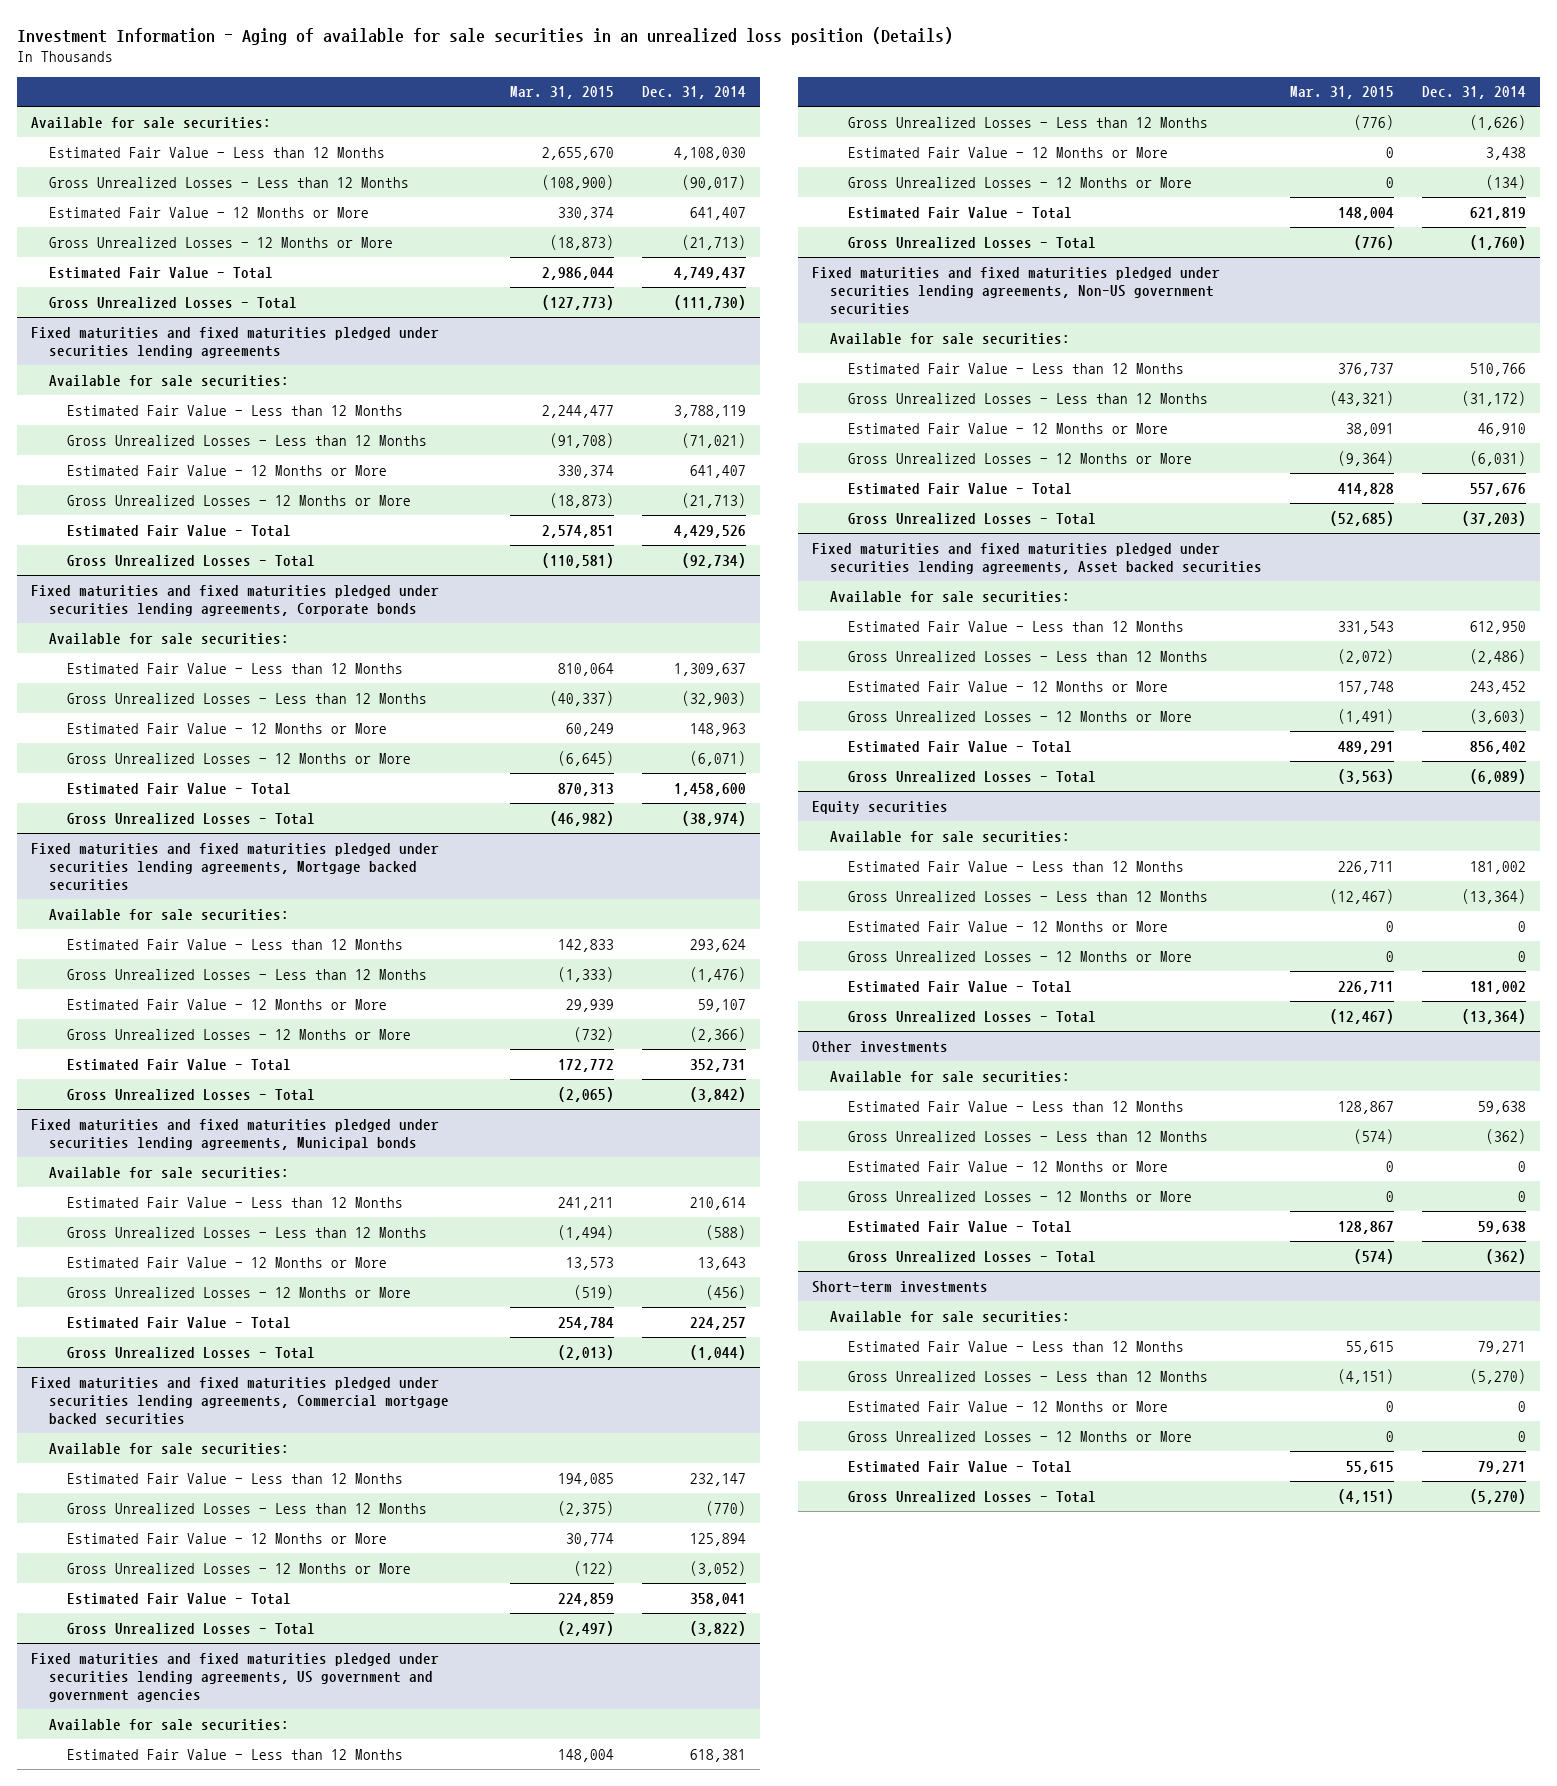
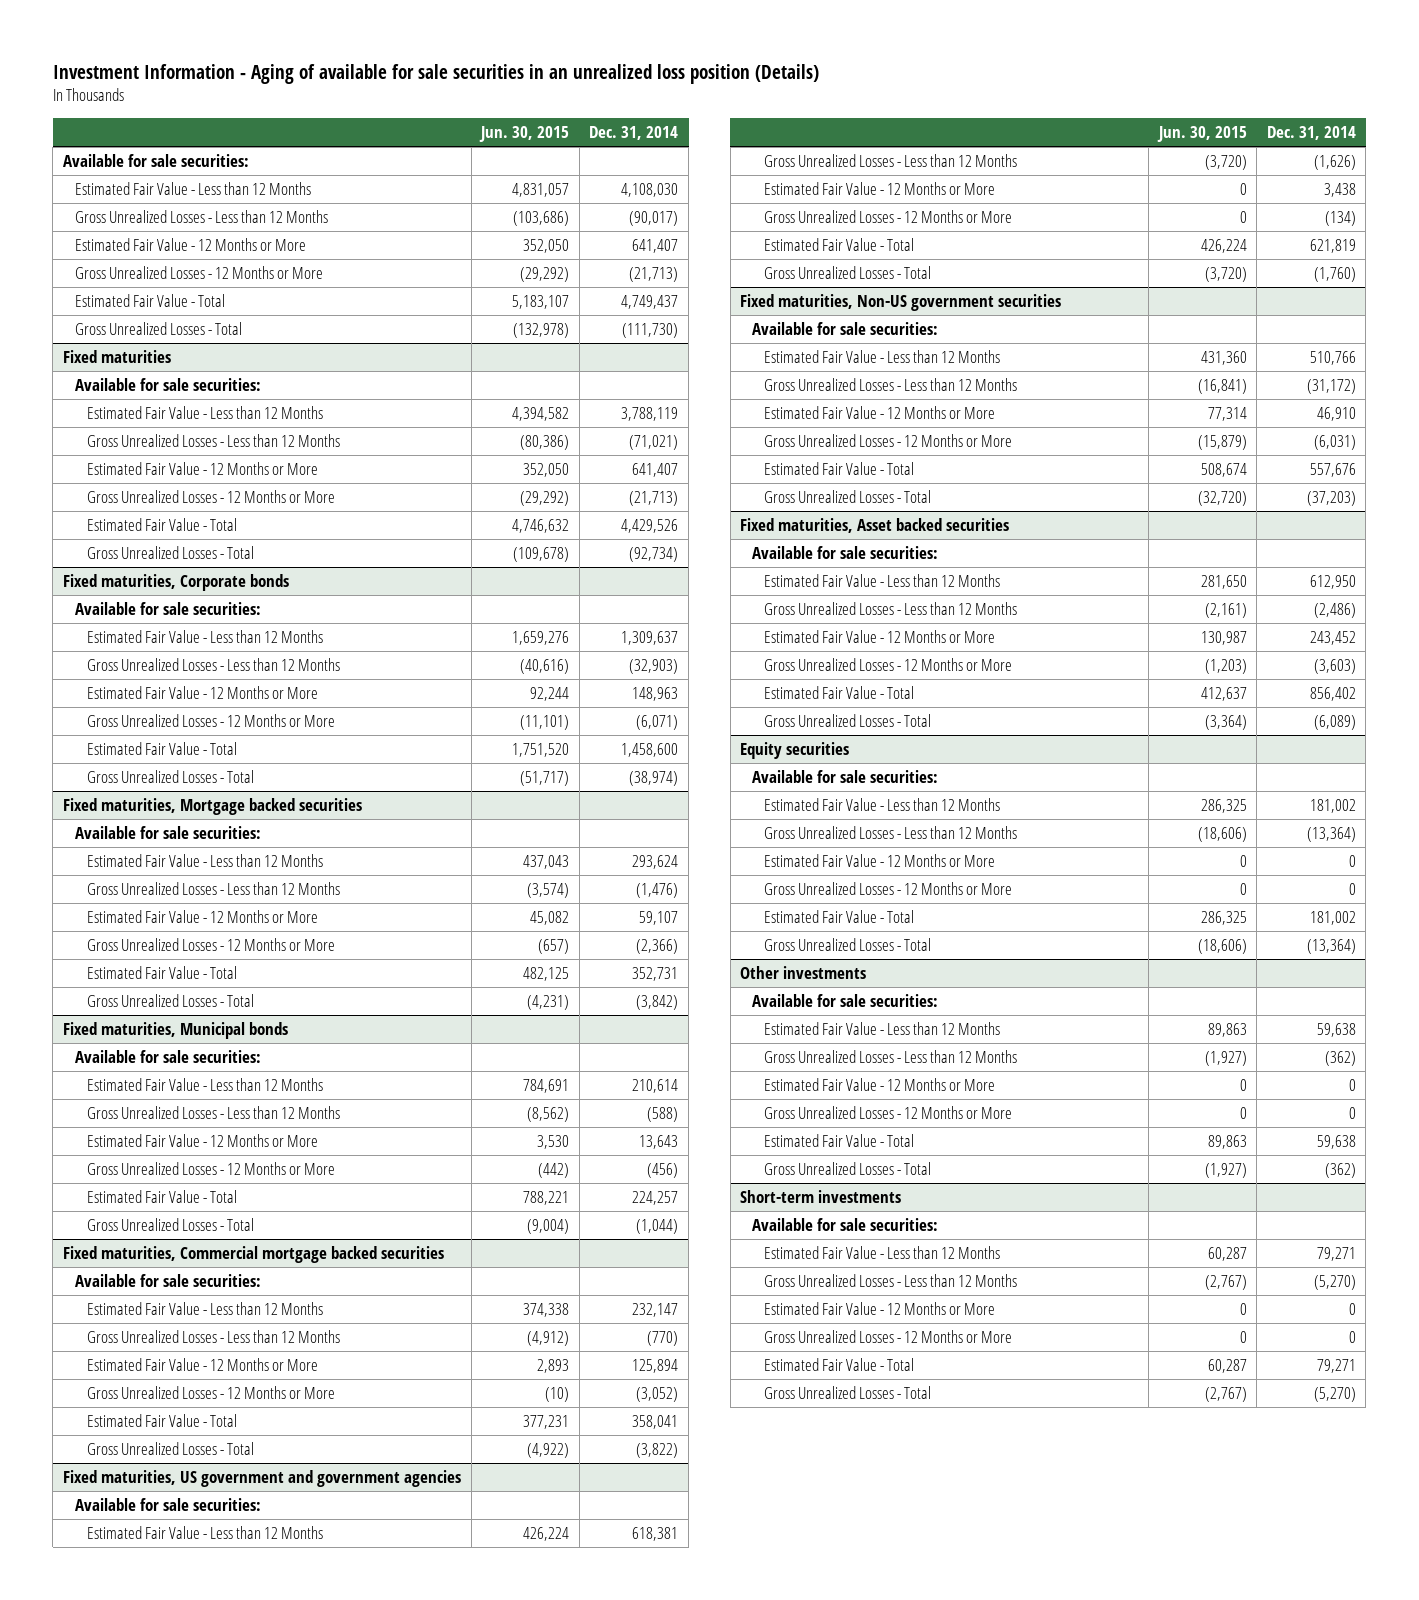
- | Mar. 31, 2015 | Dec. 31, 2014
+ | Jun. 30, 2015 | Dec. 31, 2014
- Fixed maturities and fixed maturities pledged under securities lending agreements
+ Fixed maturities
- Fixed maturities and fixed maturities pledged under securities lending agreements, Corporate bonds
+ Fixed maturities, Corporate bonds
- Fixed maturities and fixed maturities pledged under securities lending agreements, Mortgage backed securities
+ Fixed maturities, Mortgage backed securities
- Fixed maturities and fixed maturities pledged under securities lending agreements, Municipal bonds
+ Fixed maturities, Municipal bonds
- Fixed maturities and fixed maturities pledged under securities lending agreements, Commercial mortgage backed securities
+ Fixed maturities, Commercial mortgage backed securities
- Fixed maturities and fixed maturities pledged under securities lending agreements, US government and government agencies
+ Fixed maturities, US government and government agencies
- Fixed maturities and fixed maturities pledged under securities lending agreements, Non-US government securities
+ Fixed maturities, Non-US government securities
- Fixed maturities and fixed maturities pledged under securities lending agreements, Asset backed securities
+ Fixed maturities, Asset backed securities

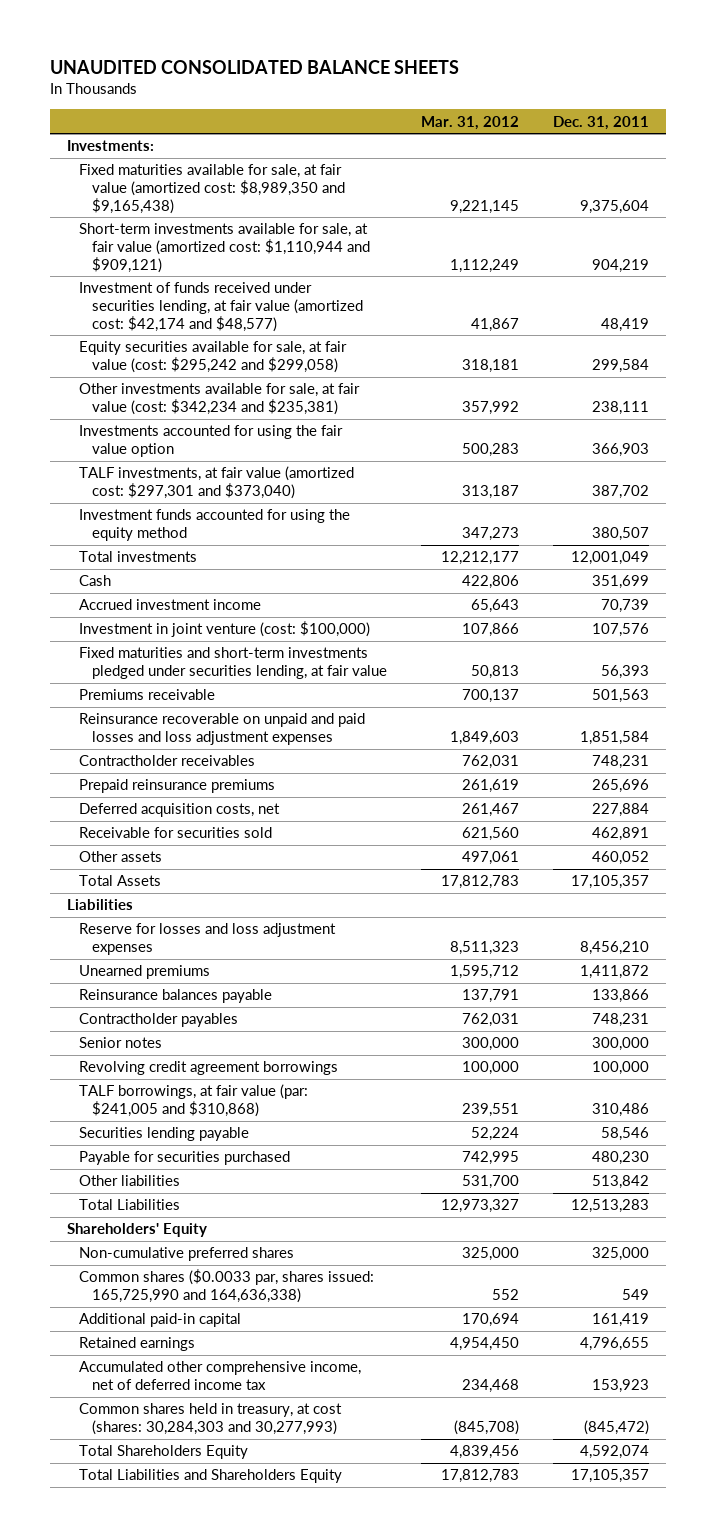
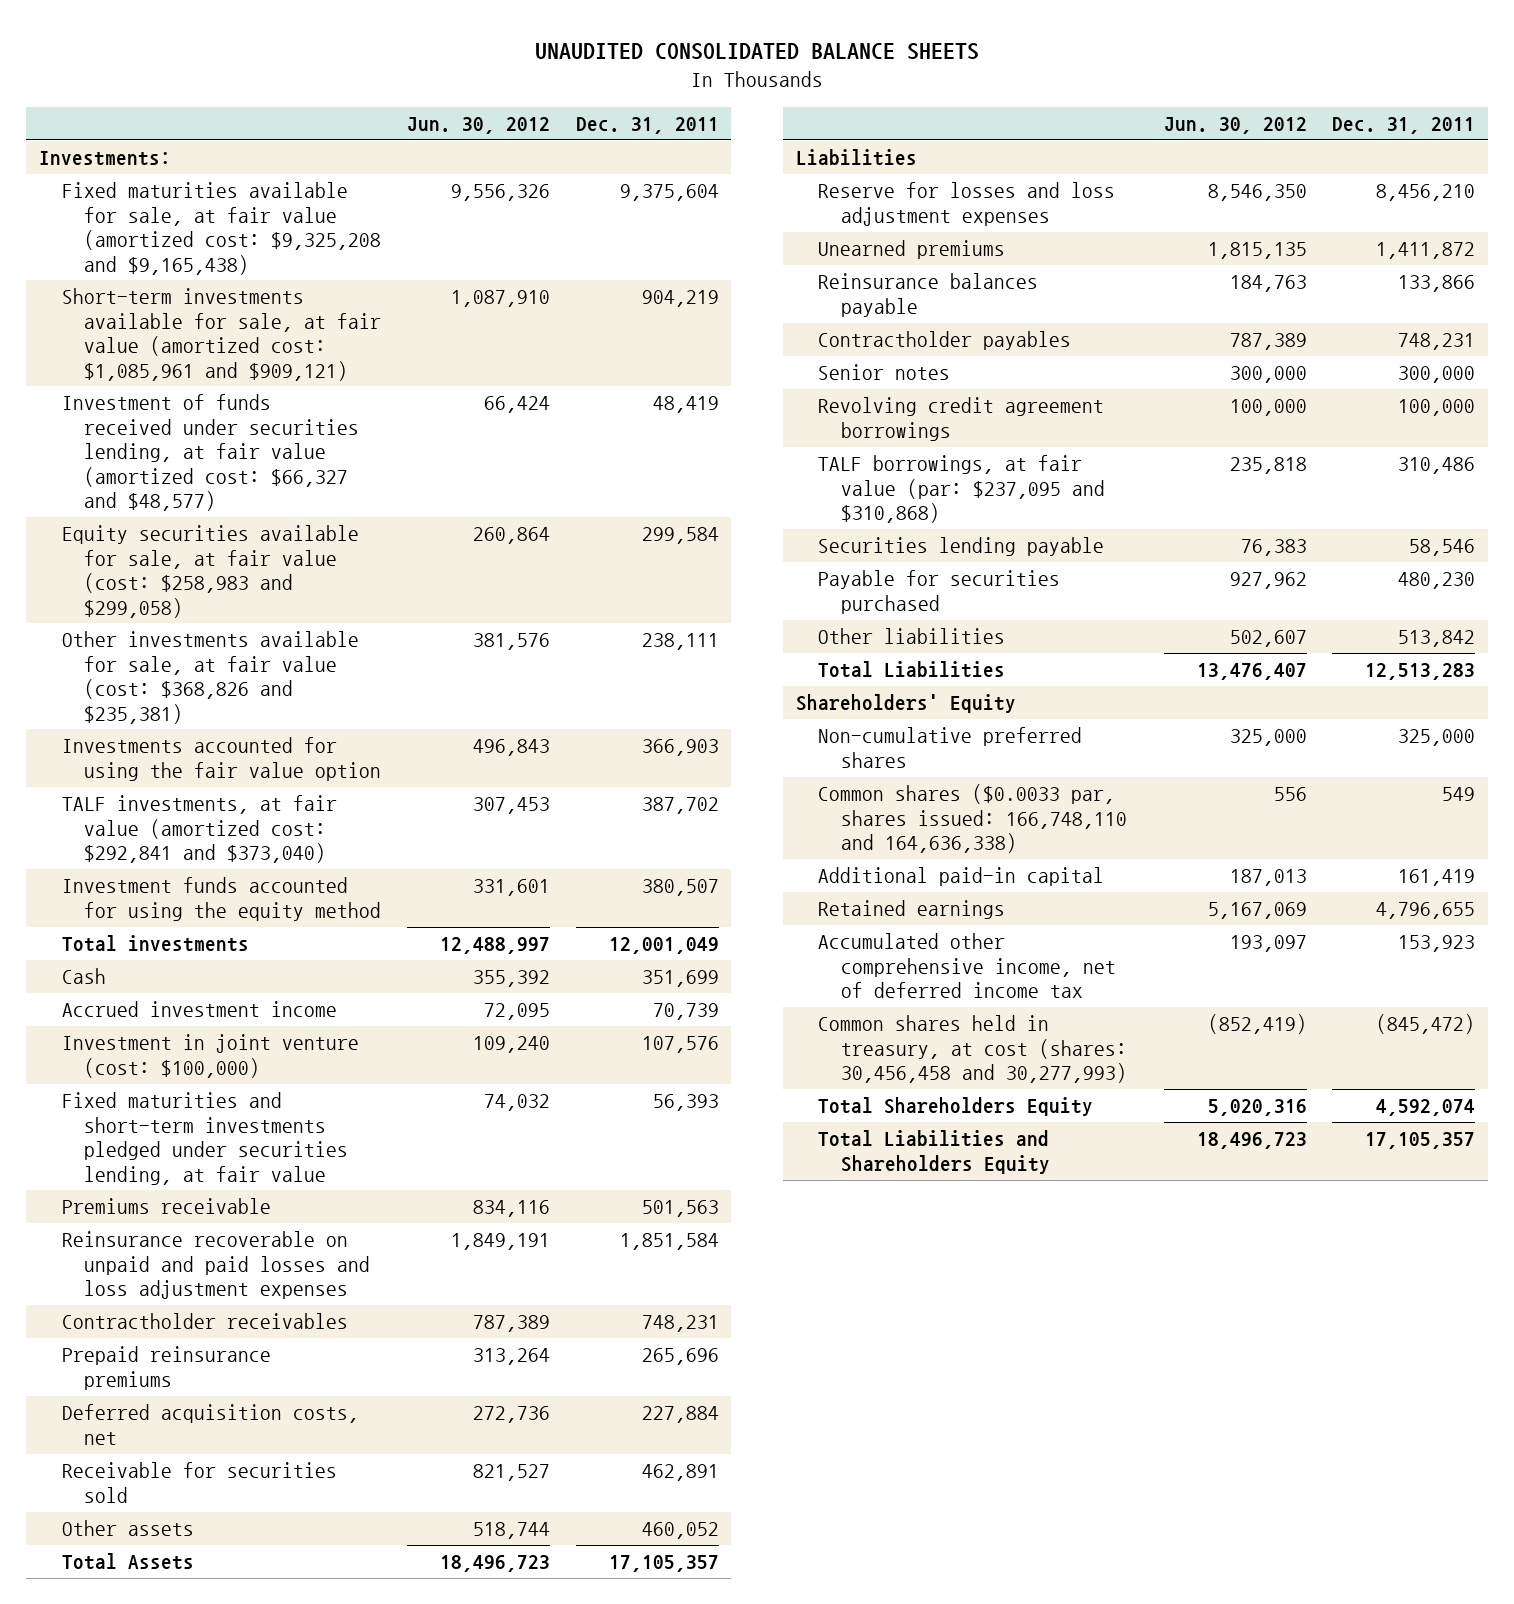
- | Mar. 31, 2012 | Dec. 31, 2011
+ | Jun. 30, 2012 | Dec. 31, 2011
- Fixed maturities available for sale, at fair value (amortized cost: $8,989,350 and $9,165,438) | 9,221,145 | 9,375,604
- Short-term investments available for sale, at fair value (amortized cost: $1,110,944 and $909,121) | 1,112,249 | 904,219
- Investment of funds received under securities lending, at fair value (amortized cost: $42,174 and $48,577) | 41,867 | 48,419
- Equity securities available for sale, at fair value (cost: $295,242 and $299,058) | 318,181 | 299,584
- Other investments available for sale, at fair value (cost: $342,234 and $235,381) | 357,992 | 238,111
+ Fixed maturities available for sale, at fair value (amortized cost: $9,325,208 and $9,165,438) | 9,556,326 | 9,375,604
+ Short-term investments available for sale, at fair value (amortized cost: $1,085,961 and $909,121) | 1,087,910 | 904,219
+ Investment of funds received under securities lending, at fair value (amortized cost: $66,327 and $48,577) | 66,424 | 48,419
+ Equity securities available for sale, at fair value (cost: $258,983 and $299,058) | 260,864 | 299,584
+ Other investments available for sale, at fair value (cost: $368,826 and $235,381) | 381,576 | 238,111
- TALF investments, at fair value (amortized cost: $297,301 and $373,040) | 313,187 | 387,702
+ TALF investments, at fair value (amortized cost: $292,841 and $373,040) | 307,453 | 387,702
- TALF borrowings, at fair value (par: $241,005 and $310,868) | 239,551 | 310,486
+ TALF borrowings, at fair value (par: $237,095 and $310,868) | 235,818 | 310,486
- Common shares ($0.0033 par, shares issued: 165,725,990 and 164,636,338) | 552 | 549
+ Common shares ($0.0033 par, shares issued: 166,748,110 and 164,636,338) | 556 | 549
- Common shares held in treasury, at cost (shares: 30,284,303 and 30,277,993) | (845,708) | (845,472)
+ Common shares held in treasury, at cost (shares: 30,456,458 and 30,277,993) | (852,419) | (845,472)

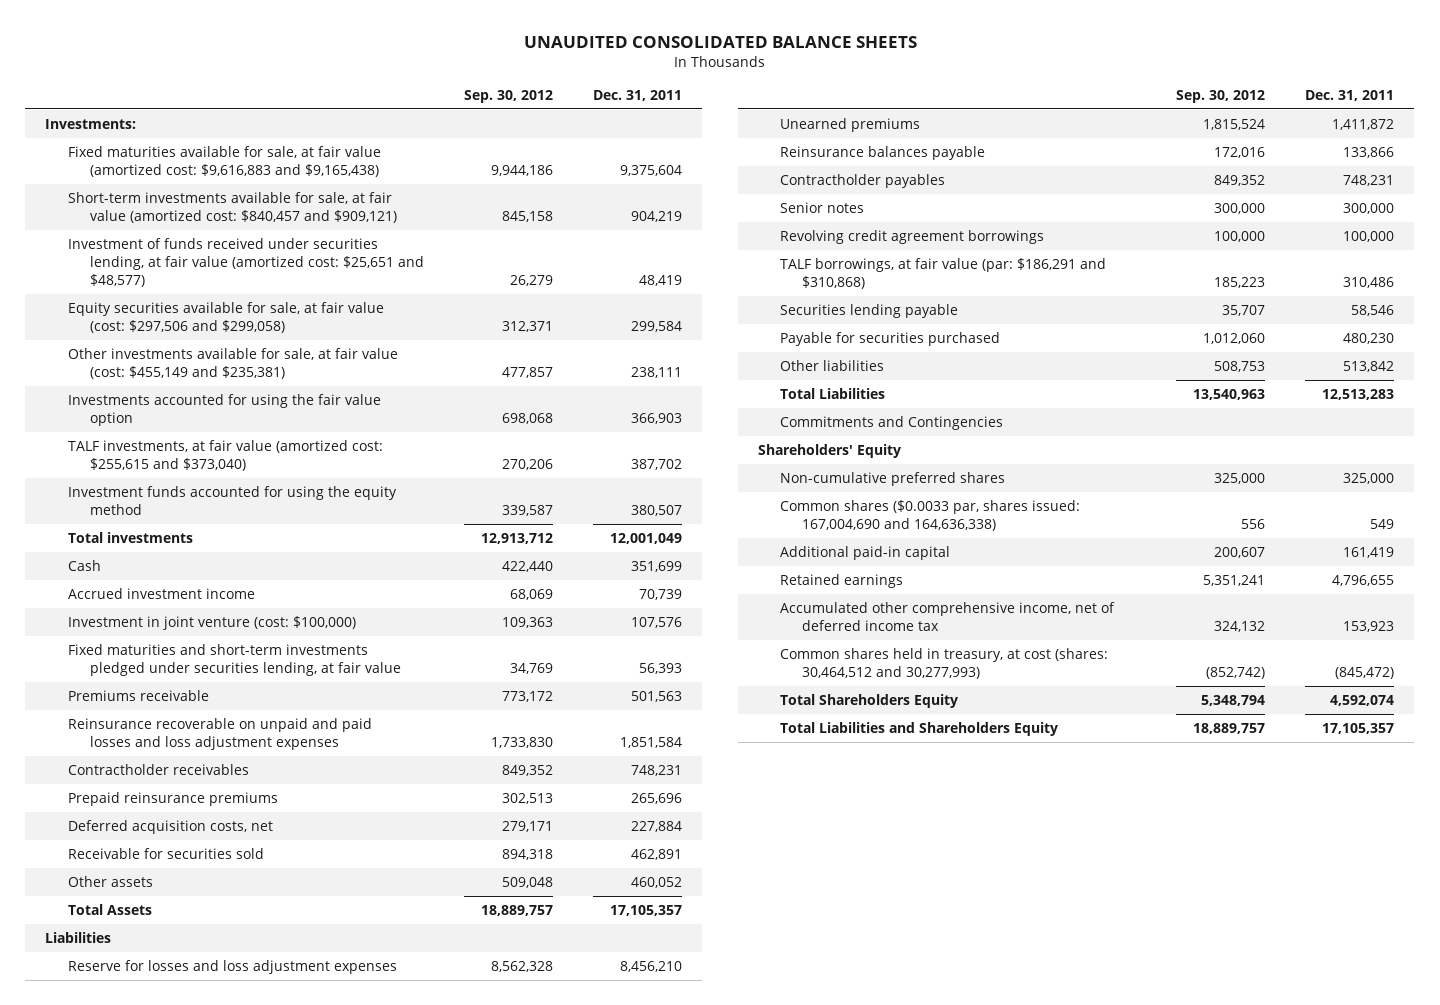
- | Jun. 30, 2012 | Dec. 31, 2011
+ | Sep. 30, 2012 | Dec. 31, 2011
- Fixed maturities available for sale, at fair value (amortized cost: $9,325,208 and $9,165,438) | 9,556,326 | 9,375,604
- Short-term investments available for sale, at fair value (amortized cost: $1,085,961 and $909,121) | 1,087,910 | 904,219
- Investment of funds received under securities lending, at fair value (amortized cost: $66,327 and $48,577) | 66,424 | 48,419
- Equity securities available for sale, at fair value (cost: $258,983 and $299,058) | 260,864 | 299,584
- Other investments available for sale, at fair value (cost: $368,826 and $235,381) | 381,576 | 238,111
+ Fixed maturities available for sale, at fair value (amortized cost: $9,616,883 and $9,165,438) | 9,944,186 | 9,375,604
+ Short-term investments available for sale, at fair value (amortized cost: $840,457 and $909,121) | 845,158 | 904,219
+ Investment of funds received under securities lending, at fair value (amortized cost: $25,651 and $48,577) | 26,279 | 48,419
+ Equity securities available for sale, at fair value (cost: $297,506 and $299,058) | 312,371 | 299,584
+ Other investments available for sale, at fair value (cost: $455,149 and $235,381) | 477,857 | 238,111
- TALF investments, at fair value (amortized cost: $292,841 and $373,040) | 307,453 | 387,702
+ TALF investments, at fair value (amortized cost: $255,615 and $373,040) | 270,206 | 387,702
- TALF borrowings, at fair value (par: $237,095 and $310,868) | 235,818 | 310,486
+ TALF borrowings, at fair value (par: $186,291 and $310,868) | 185,223 | 310,486
+ Commitments and Contingencies
- Common shares ($0.0033 par, shares issued: 166,748,110 and 164,636,338) | 556 | 549
+ Common shares ($0.0033 par, shares issued: 167,004,690 and 164,636,338) | 556 | 549
- Common shares held in treasury, at cost (shares: 30,456,458 and 30,277,993) | (852,419) | (845,472)
+ Common shares held in treasury, at cost (shares: 30,464,512 and 30,277,993) | (852,742) | (845,472)

